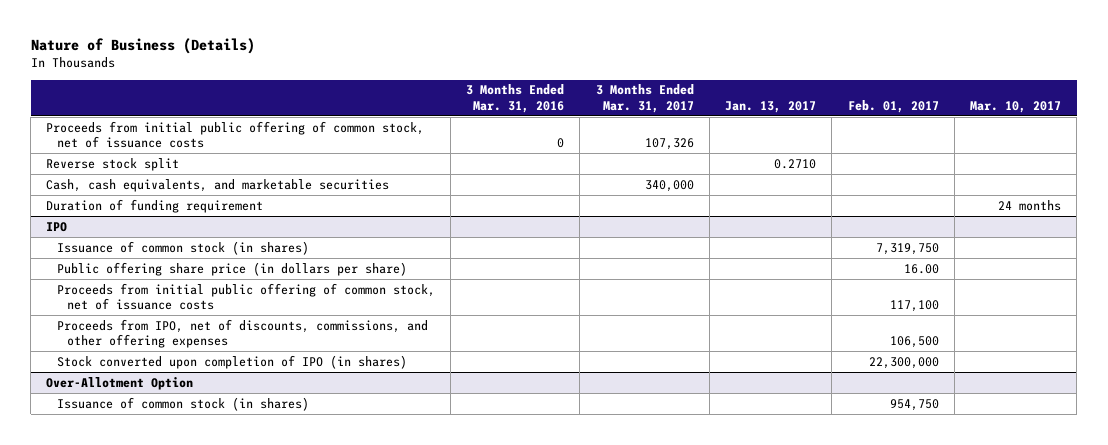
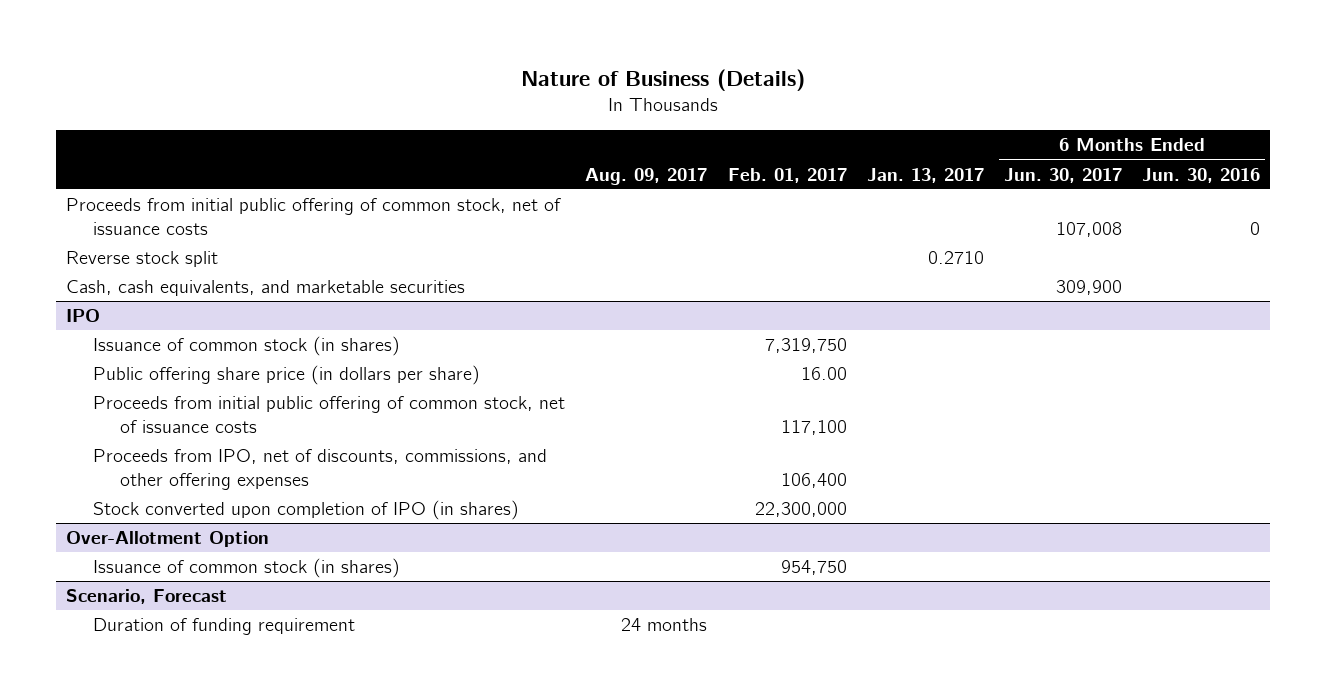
- | 3 Months Ended Mar. 31, 2016 | 3 Months Ended Mar. 31, 2017 | Jan. 13, 2017 | Feb. 01, 2017 | Mar. 10, 2017
+ | Aug. 09, 2017 | Feb. 01, 2017 | Jan. 13, 2017 | 6 Months Ended Jun. 30, 2017 | 6 Months Ended Jun. 30, 2016
- Duration of funding requirement | | | | | 24 months
@ IPO
- Proceeds from IPO, net of discounts, commissions, and other offering expenses | | | | 106,500 |
+ Proceeds from IPO, net of discounts, commissions, and other offering expenses | | 106,400 | | |
+ Scenario, Forecast
+ Duration of funding requirement | 24 months | | | |

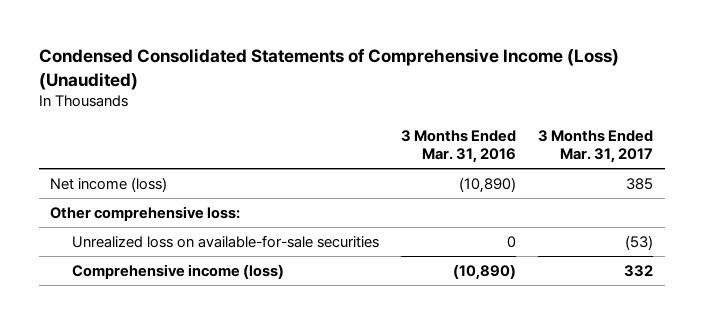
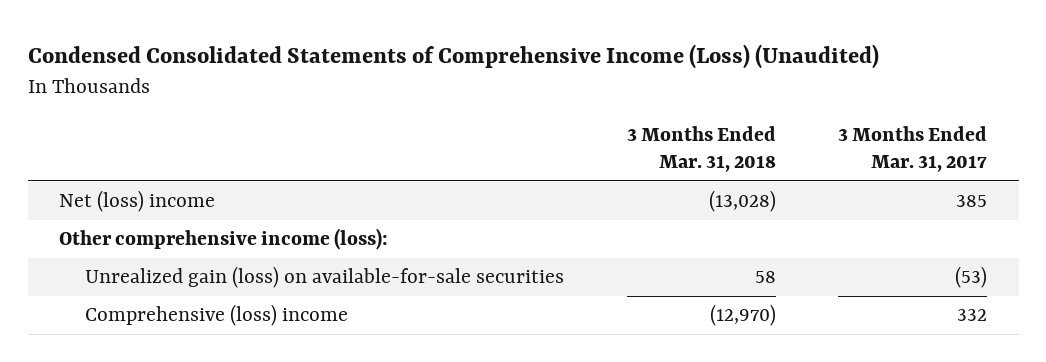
- | 3 Months Ended Mar. 31, 2016 | 3 Months Ended Mar. 31, 2017
+ | 3 Months Ended Mar. 31, 2018 | 3 Months Ended Mar. 31, 2017
- Net income (loss) | (10,890) | 385
- Other comprehensive loss:
- Unrealized loss on available-for-sale securities | 0 | (53)
- Comprehensive income (loss) | (10,890) | 332
+ Net (loss) income | (13,028) | 385
+ Other comprehensive income (loss):
+ Unrealized gain (loss) on available-for-sale securities | 58 | (53)
+ Comprehensive (loss) income | (12,970) | 332

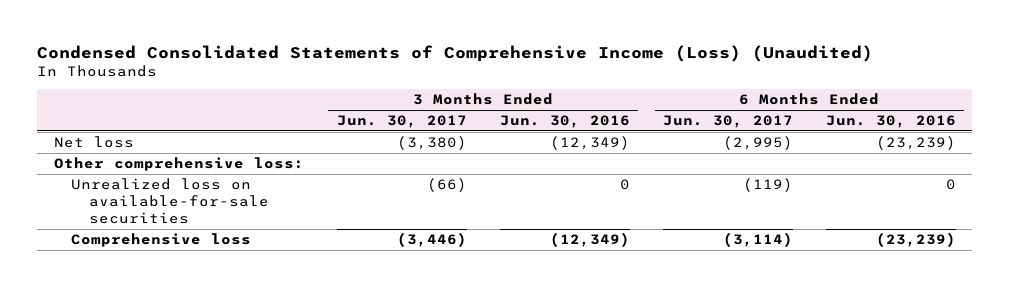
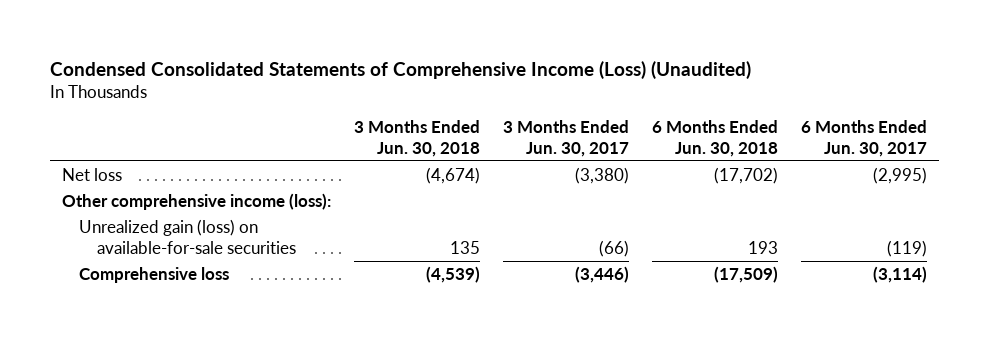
- | 3 Months Ended Jun. 30, 2017 | 3 Months Ended Jun. 30, 2016 | 6 Months Ended Jun. 30, 2017 | 6 Months Ended Jun. 30, 2016
+ | 3 Months Ended Jun. 30, 2018 | 3 Months Ended Jun. 30, 2017 | 6 Months Ended Jun. 30, 2018 | 6 Months Ended Jun. 30, 2017
- Other comprehensive loss:
- Unrealized loss on available-for-sale securities | (66) | 0 | (119) | 0
+ Other comprehensive income (loss):
+ Unrealized gain (loss) on available-for-sale securities | 135 | (66) | 193 | (119)

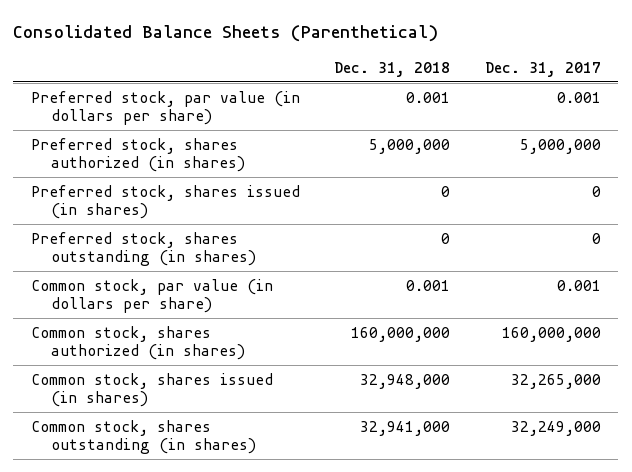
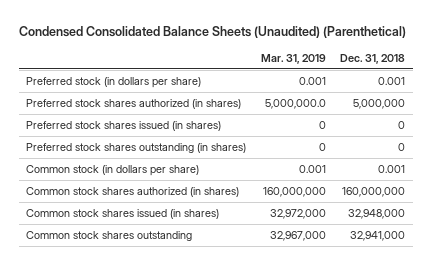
- Consolidated Balance Sheets (Parenthetical)
+ Condensed Consolidated Balance Sheets (Unaudited) (Parenthetical)
- | Dec. 31, 2018 | Dec. 31, 2017
+ | Mar. 31, 2019 | Dec. 31, 2018
- Preferred stock, par value (in dollars per share) | 0.001 | 0.001
- Preferred stock, shares authorized (in shares) | 5,000,000 | 5,000,000
- Preferred stock, shares issued (in shares) | 0 | 0
- Preferred stock, shares outstanding (in shares) | 0 | 0
- Common stock, par value (in dollars per share) | 0.001 | 0.001
- Common stock, shares authorized (in shares) | 160,000,000 | 160,000,000
- Common stock, shares issued (in shares) | 32,948,000 | 32,265,000
- Common stock, shares outstanding (in shares) | 32,941,000 | 32,249,000
+ Preferred stock (in dollars per share) | 0.001 | 0.001
+ Preferred stock shares authorized (in shares) | 5,000,000.0 | 5,000,000
+ Preferred stock shares issued (in shares) | 0 | 0
+ Preferred stock shares outstanding (in shares) | 0 | 0
+ Common stock (in dollars per share) | 0.001 | 0.001
+ Common stock shares authorized (in shares) | 160,000,000 | 160,000,000
+ Common stock shares issued (in shares) | 32,972,000 | 32,948,000
+ Common stock shares outstanding | 32,967,000 | 32,941,000

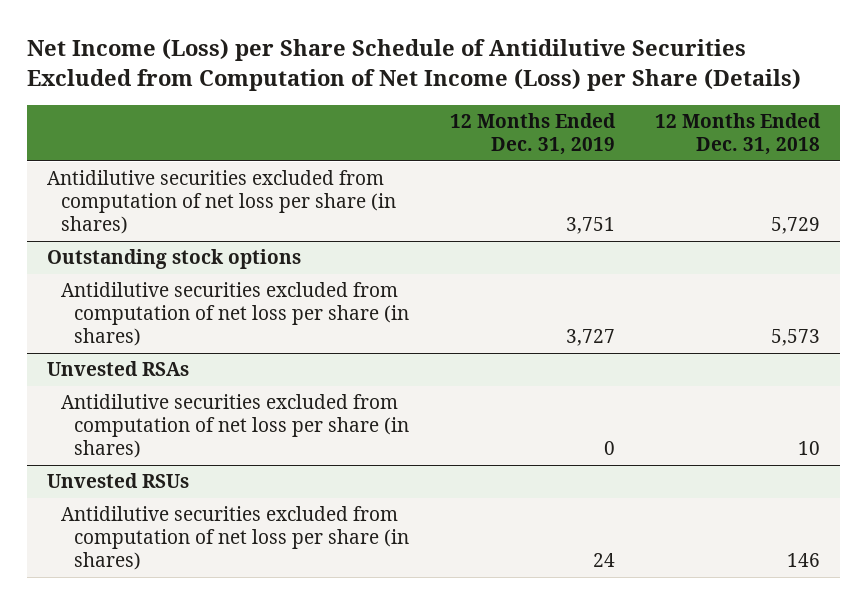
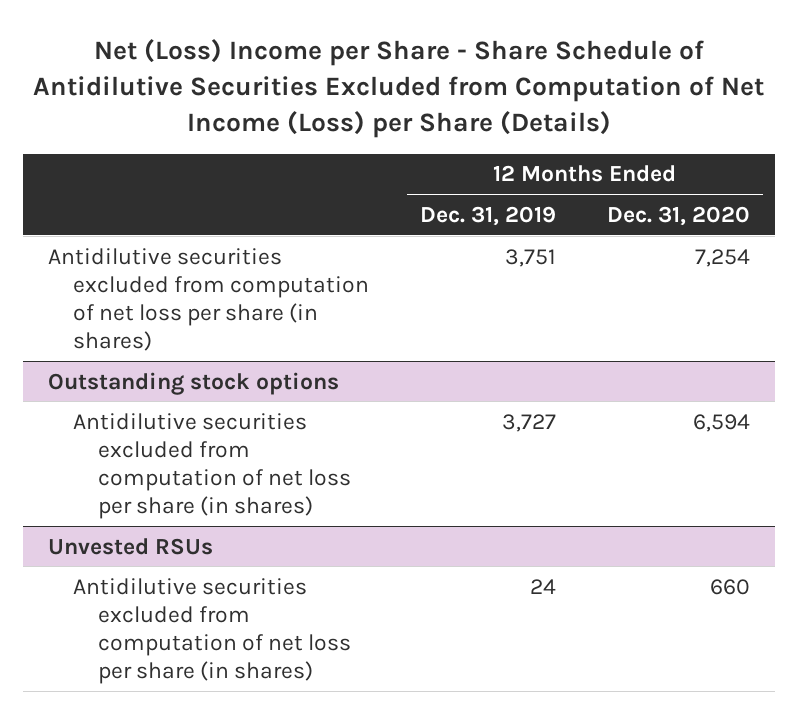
- Net Income (Loss) per Share Schedule of Antidilutive Securities Excluded from Computation of Net Income (Loss) per Share (Details)
+ Net (Loss) Income per Share - Share Schedule of Antidilutive Securities Excluded from Computation of Net Income (Loss) per Share (Details)
- | 12 Months Ended Dec. 31, 2019 | 12 Months Ended Dec. 31, 2018
+ | 12 Months Ended Dec. 31, 2019 | 12 Months Ended Dec. 31, 2020
- Unvested RSAs
- Antidilutive securities excluded from computation of net loss per share (in shares) | 0 | 10

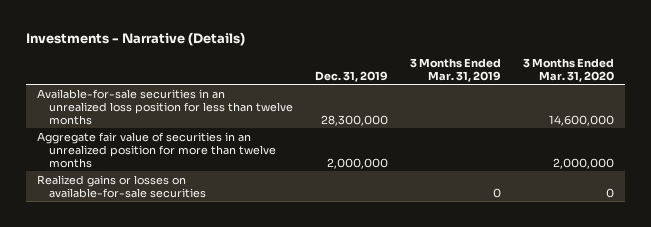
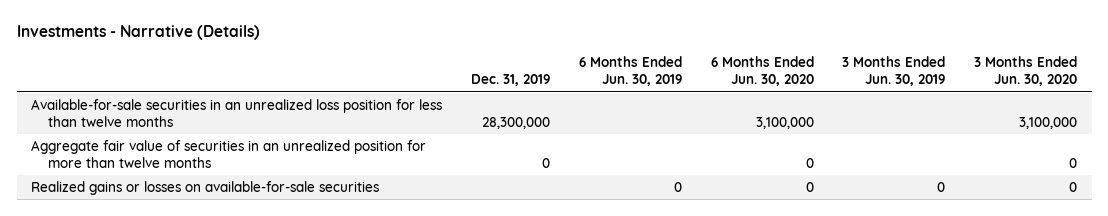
- | Dec. 31, 2019 | 3 Months Ended Mar. 31, 2019 | 3 Months Ended Mar. 31, 2020
+ | Dec. 31, 2019 | 6 Months Ended Jun. 30, 2019 | 6 Months Ended Jun. 30, 2020 | 3 Months Ended Jun. 30, 2019 | 3 Months Ended Jun. 30, 2020
- Aggregate fair value of securities in an unrealized position for more than twelve months | 2,000,000 | | 2,000,000
+ Aggregate fair value of securities in an unrealized position for more than twelve months | 0 | | 0 | | 0

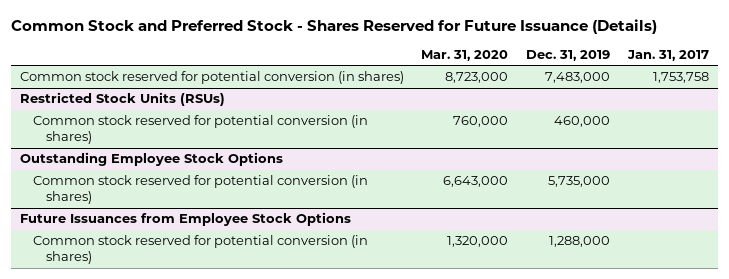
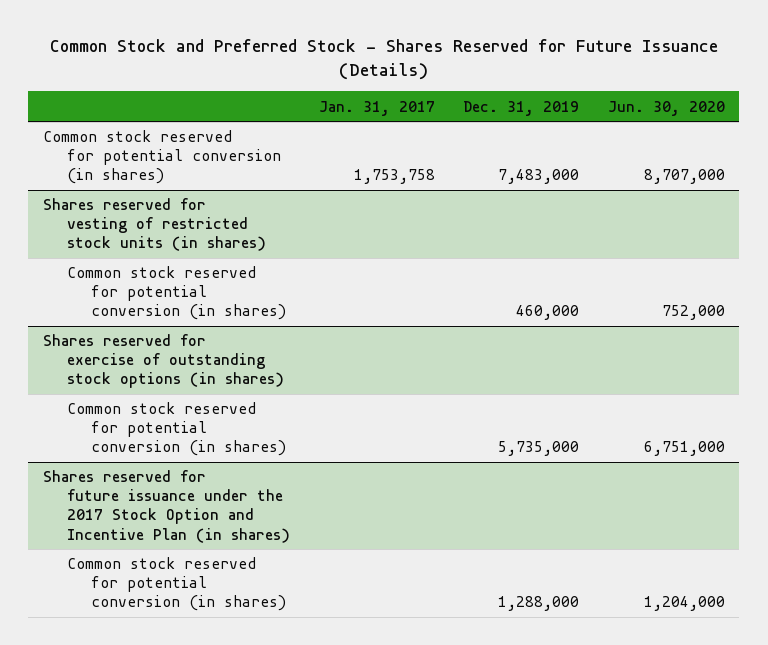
- | Mar. 31, 2020 | Dec. 31, 2019 | Jan. 31, 2017
+ | Jan. 31, 2017 | Dec. 31, 2019 | Jun. 30, 2020
- Restricted Stock Units (RSUs)
+ Shares reserved for vesting of restricted stock units (in shares)
- Outstanding Employee Stock Options
+ Shares reserved for exercise of outstanding stock options (in shares)
- Future Issuances from Employee Stock Options
+ Shares reserved for future issuance under the 2017 Stock Option and Incentive Plan (in shares)

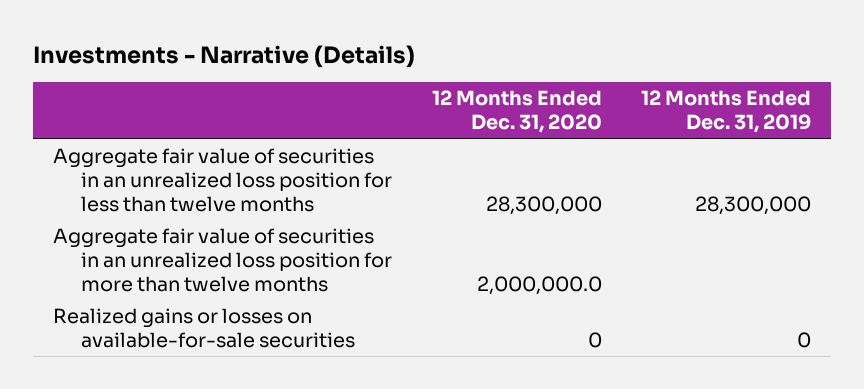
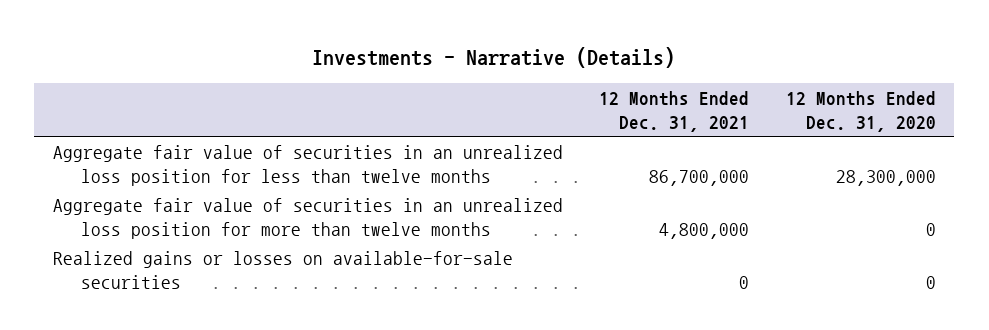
- | 12 Months Ended Dec. 31, 2020 | 12 Months Ended Dec. 31, 2019
+ | 12 Months Ended Dec. 31, 2021 | 12 Months Ended Dec. 31, 2020
- Aggregate fair value of securities in an unrealized loss position for more than twelve months | 2,000,000.0 |
+ Aggregate fair value of securities in an unrealized loss position for more than twelve months | 4,800,000 | 0

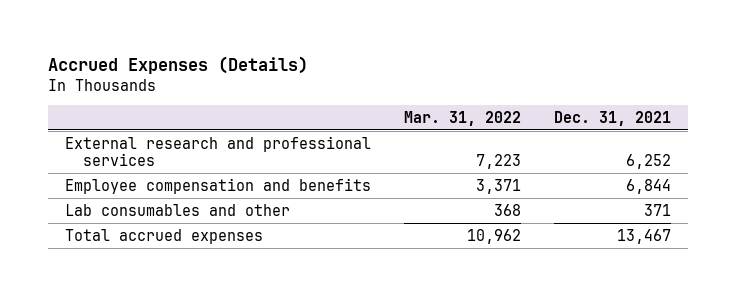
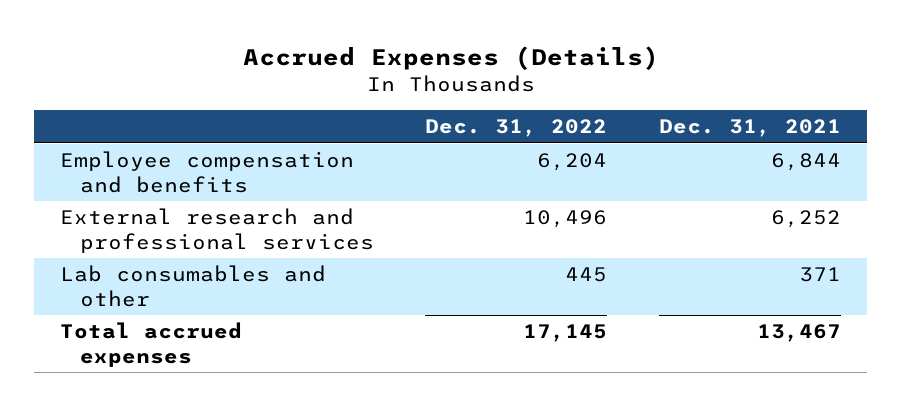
- | Mar. 31, 2022 | Dec. 31, 2021
+ | Dec. 31, 2022 | Dec. 31, 2021
moved down: External research and professional services | 10,496 | 6,252

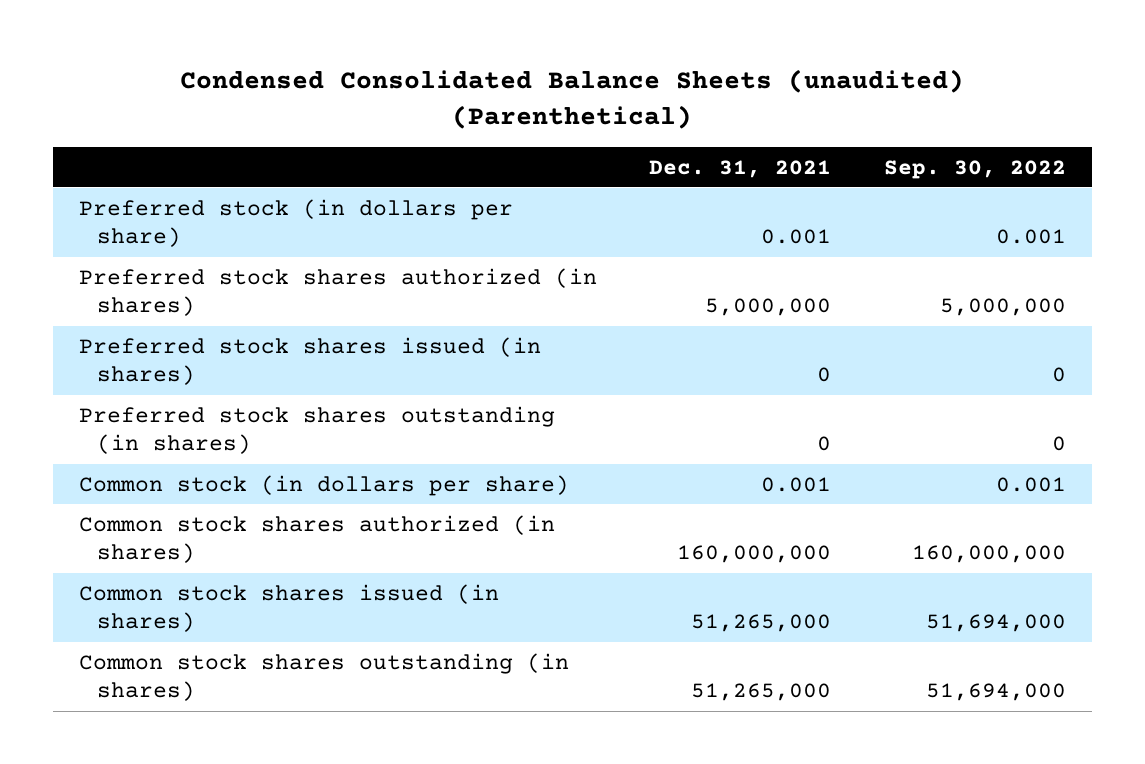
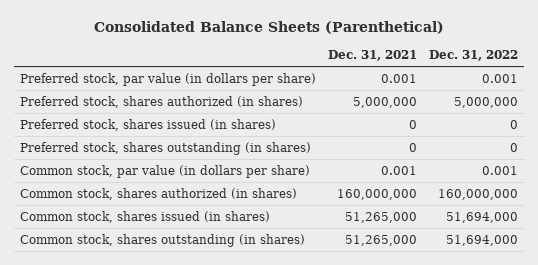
- Condensed Consolidated Balance Sheets (unaudited) (Parenthetical)
+ Consolidated Balance Sheets (Parenthetical)
- | Dec. 31, 2021 | Sep. 30, 2022
+ | Dec. 31, 2021 | Dec. 31, 2022
- Preferred stock (in dollars per share) | 0.001 | 0.001
- Preferred stock shares authorized (in shares) | 5,000,000 | 5,000,000
- Preferred stock shares issued (in shares) | 0 | 0
- Preferred stock shares outstanding (in shares) | 0 | 0
- Common stock (in dollars per share) | 0.001 | 0.001
- Common stock shares authorized (in shares) | 160,000,000 | 160,000,000
- Common stock shares issued (in shares) | 51,265,000 | 51,694,000
- Common stock shares outstanding (in shares) | 51,265,000 | 51,694,000
+ Preferred stock, par value (in dollars per share) | 0.001 | 0.001
+ Preferred stock, shares authorized (in shares) | 5,000,000 | 5,000,000
+ Preferred stock, shares issued (in shares) | 0 | 0
+ Preferred stock, shares outstanding (in shares) | 0 | 0
+ Common stock, par value (in dollars per share) | 0.001 | 0.001
+ Common stock, shares authorized (in shares) | 160,000,000 | 160,000,000
+ Common stock, shares issued (in shares) | 51,265,000 | 51,694,000
+ Common stock, shares outstanding (in shares) | 51,265,000 | 51,694,000

